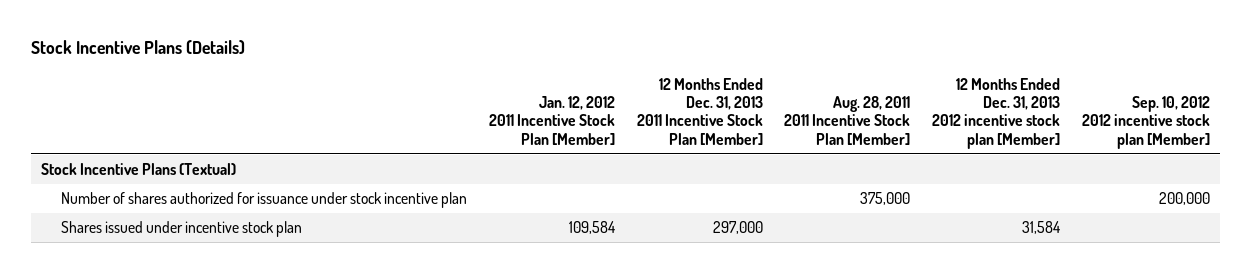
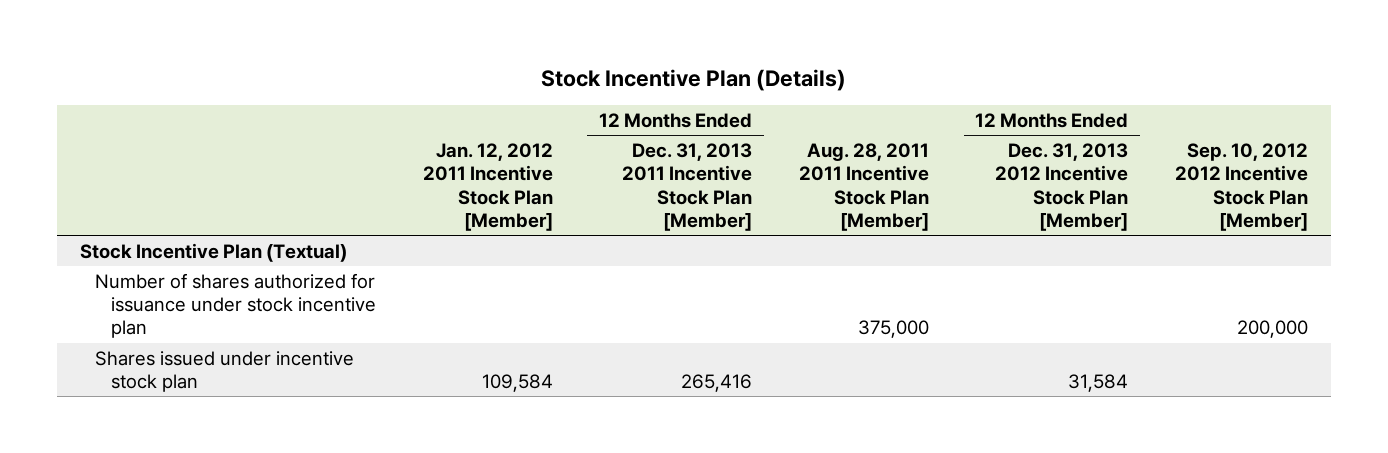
- Stock Incentive Plans (Details)
+ Stock Incentive Plan (Details)
- | Jan. 12, 2012 2011 Incentive Stock Plan [Member] | 12 Months Ended Dec. 31, 2013 2011 Incentive Stock Plan [Member] | Aug. 28, 2011 2011 Incentive Stock Plan [Member] | 12 Months Ended Dec. 31, 2013 2012 incentive stock plan [Member] | Sep. 10, 2012 2012 incentive stock plan [Member]
+ | Jan. 12, 2012 2011 Incentive Stock Plan [Member] | 12 Months Ended Dec. 31, 2013 2011 Incentive Stock Plan [Member] | Aug. 28, 2011 2011 Incentive Stock Plan [Member] | 12 Months Ended Dec. 31, 2013 2012 Incentive Stock Plan [Member] | Sep. 10, 2012 2012 Incentive Stock Plan [Member]
- Stock Incentive Plans (Textual)
+ Stock Incentive Plan (Textual)
- Shares issued under incentive stock plan | 109,584 | 297,000 | | 31,584 |
+ Shares issued under incentive stock plan | 109,584 | 265,416 | | 31,584 |

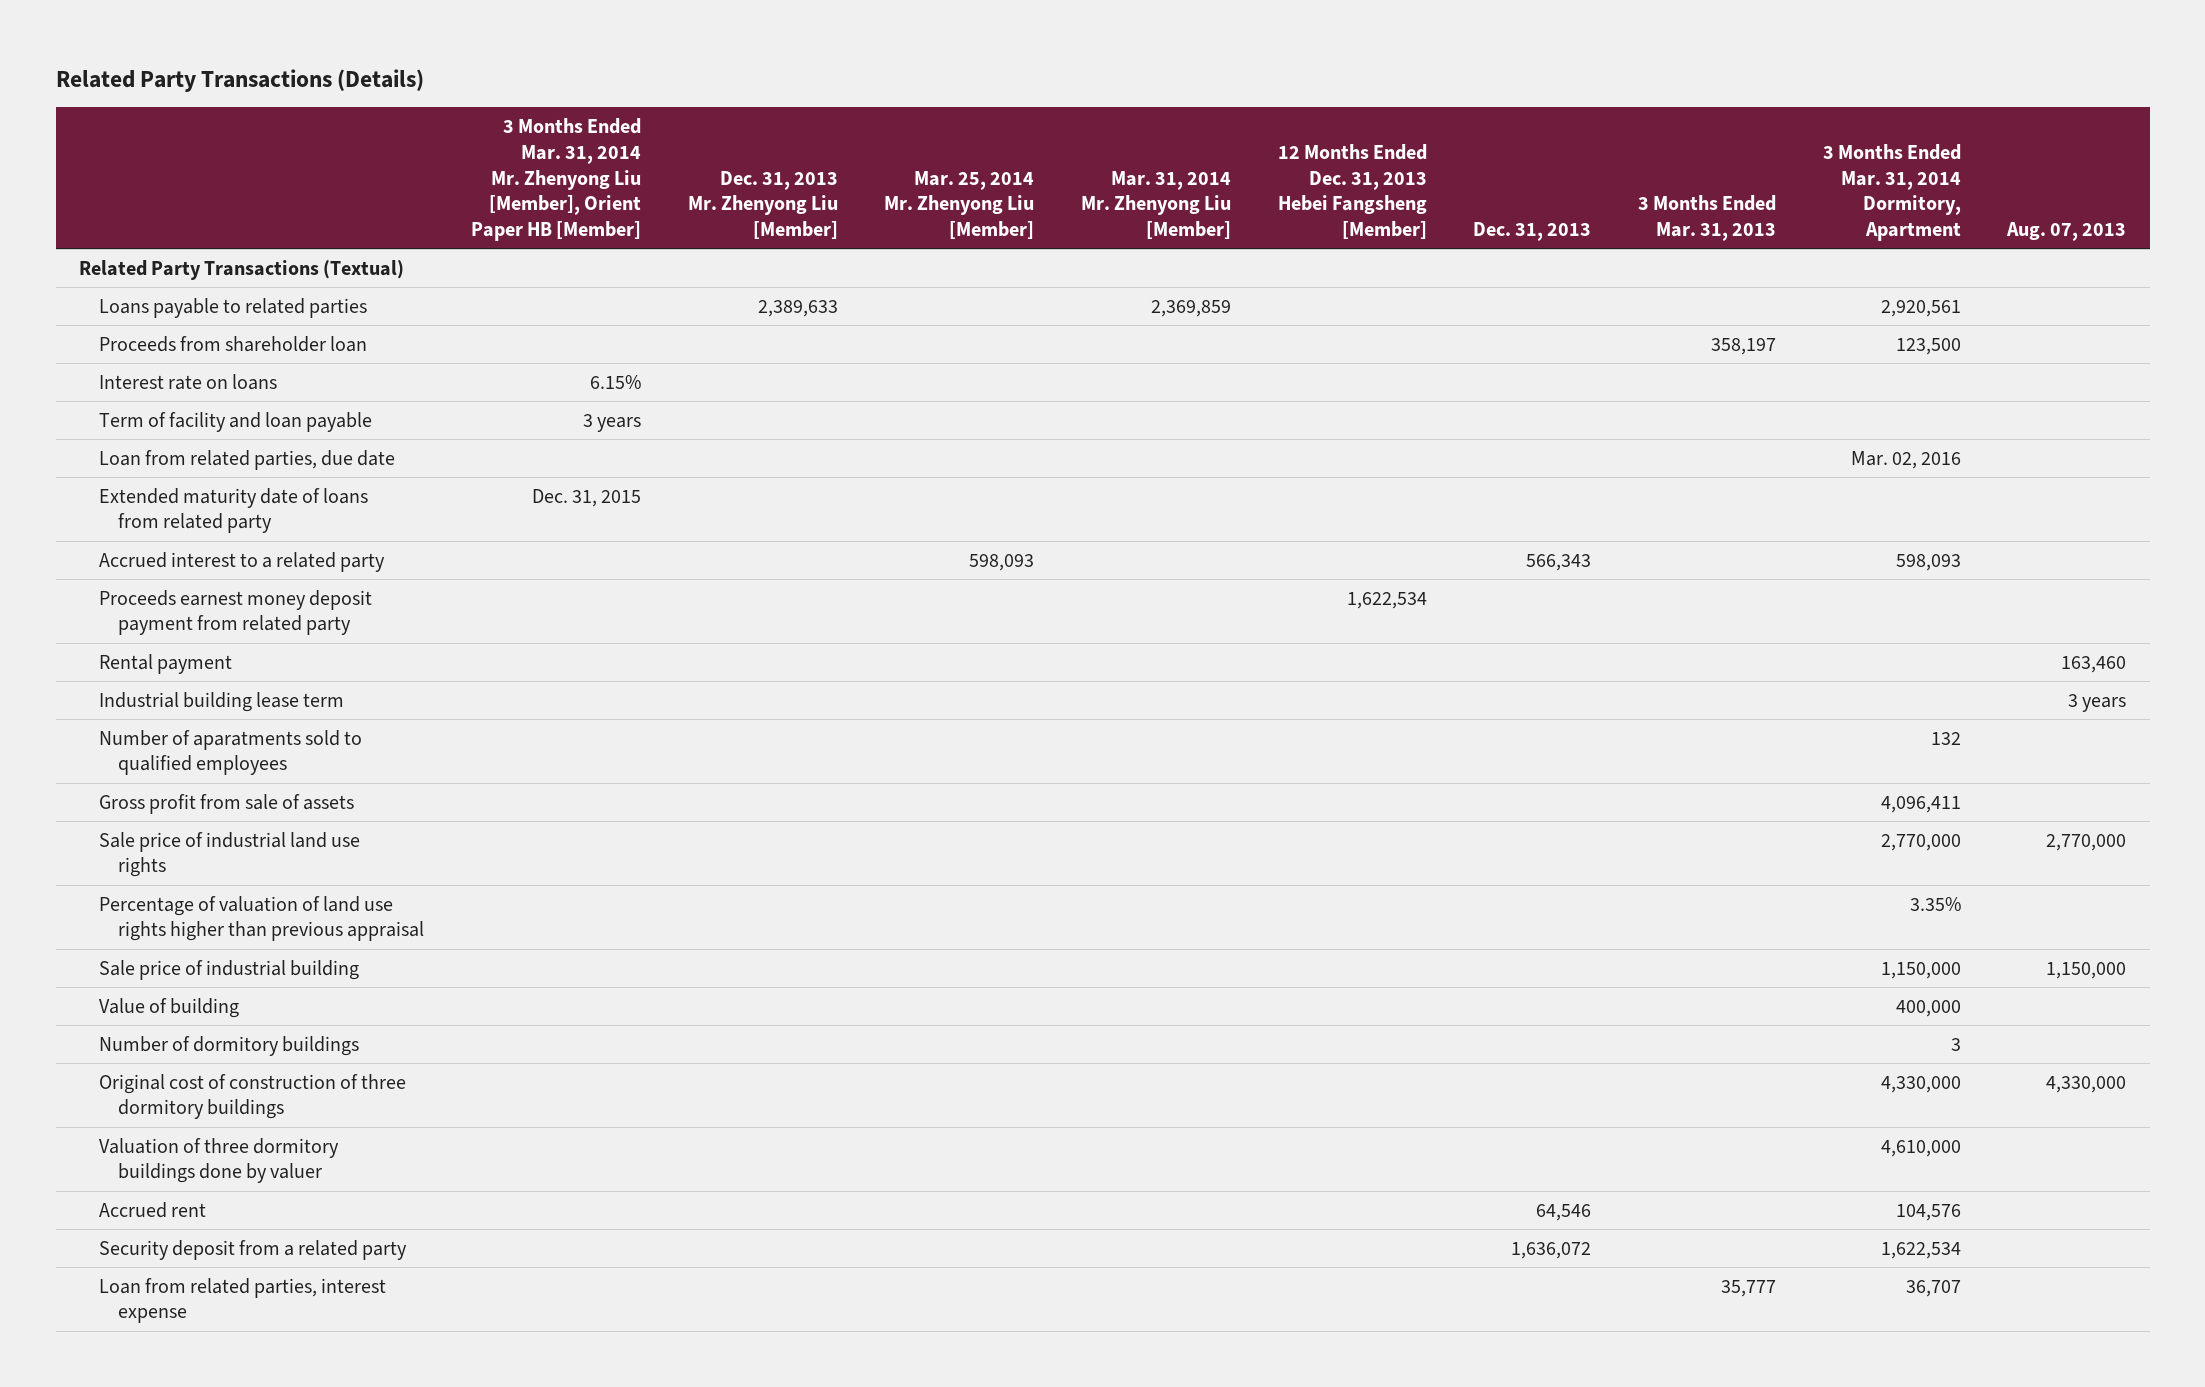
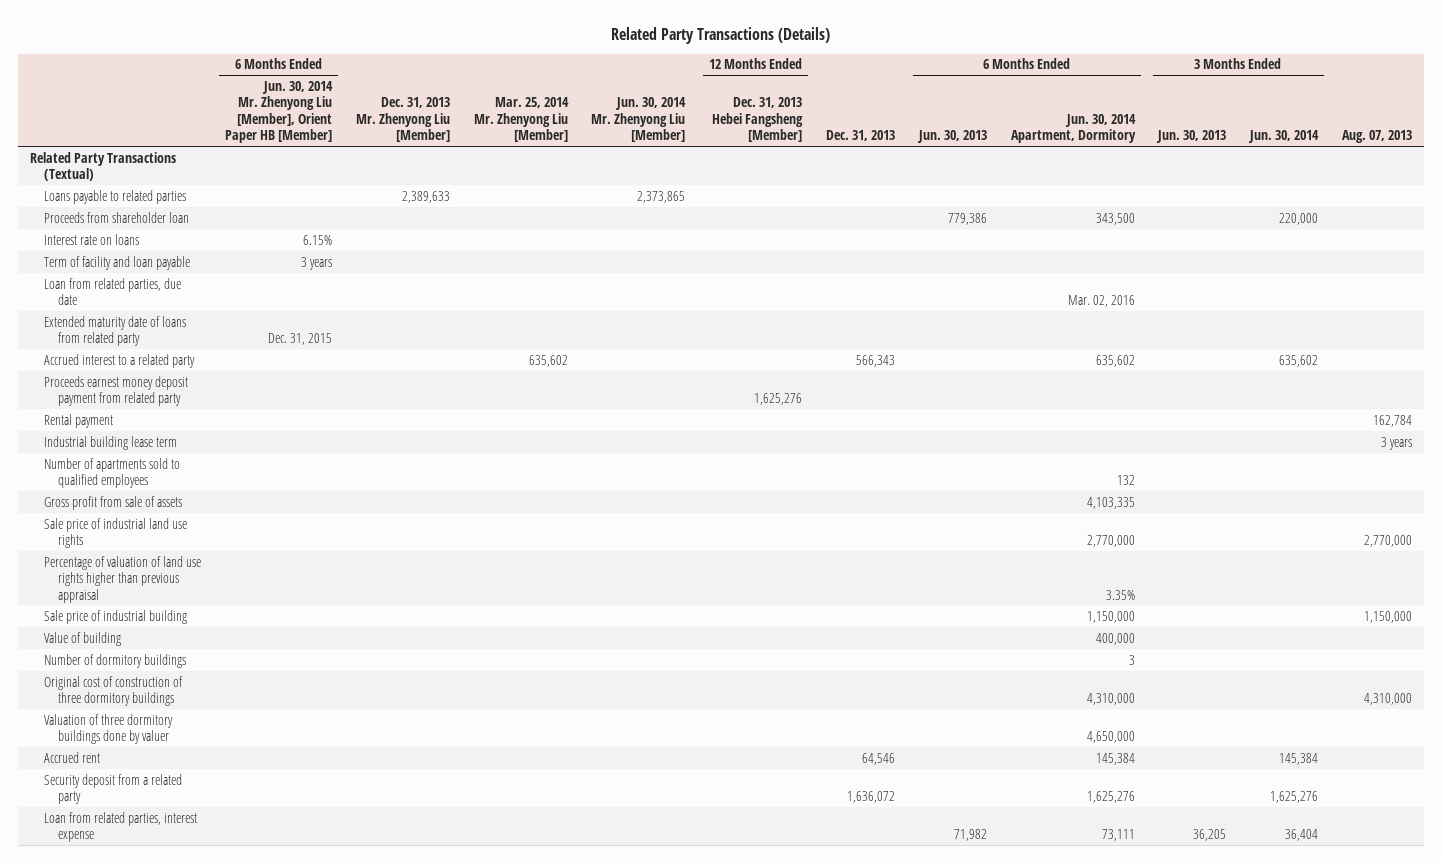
- | 3 Months Ended Mar. 31, 2014 Mr. Zhenyong Liu [Member], Orient Paper HB [Member] | Dec. 31, 2013 Mr. Zhenyong Liu [Member] | Mar. 25, 2014 Mr. Zhenyong Liu [Member] | Mar. 31, 2014 Mr. Zhenyong Liu [Member] | 12 Months Ended Dec. 31, 2013 Hebei Fangsheng [Member] | Dec. 31, 2013 | 3 Months Ended Mar. 31, 2013 | 3 Months Ended Mar. 31, 2014 Dormitory, Apartment | Aug. 07, 2013
+ | 6 Months Ended Jun. 30, 2014 Mr. Zhenyong Liu [Member], Orient Paper HB [Member] | Dec. 31, 2013 Mr. Zhenyong Liu [Member] | Mar. 25, 2014 Mr. Zhenyong Liu [Member] | Jun. 30, 2014 Mr. Zhenyong Liu [Member] | 12 Months Ended Dec. 31, 2013 Hebei Fangsheng [Member] | Dec. 31, 2013 | 6 Months Ended Jun. 30, 2013 | 6 Months Ended Jun. 30, 2014 Apartment, Dormitory | 3 Months Ended Jun. 30, 2013 | 3 Months Ended Jun. 30, 2014 | Aug. 07, 2013
- Accrued interest to a related party | | | 598,093 | | | 566,343 | | 598,093 |
- Proceeds earnest money deposit payment from related party | | | | | 1,622,534 | | | |
- Rental payment | | | | | | | | | 163,460
+ Accrued interest to a related party | | | 635,602 | | | 566,343 | | 635,602 | | 635,602 |
+ Proceeds earnest money deposit payment from related party | | | | | 1,625,276 | | | | | |
+ Rental payment | | | | | | | | | | | 162,784
- Number of aparatments sold to qualified employees | | | | | | | | 132 |
+ Number of apartments sold to qualified employees | | | | | | | | 132 | | |
- Original cost of construction of three dormitory buildings | | | | | | | | 4,330,000 | 4,330,000
+ Original cost of construction of three dormitory buildings | | | | | | | | 4,310,000 | | | 4,310,000

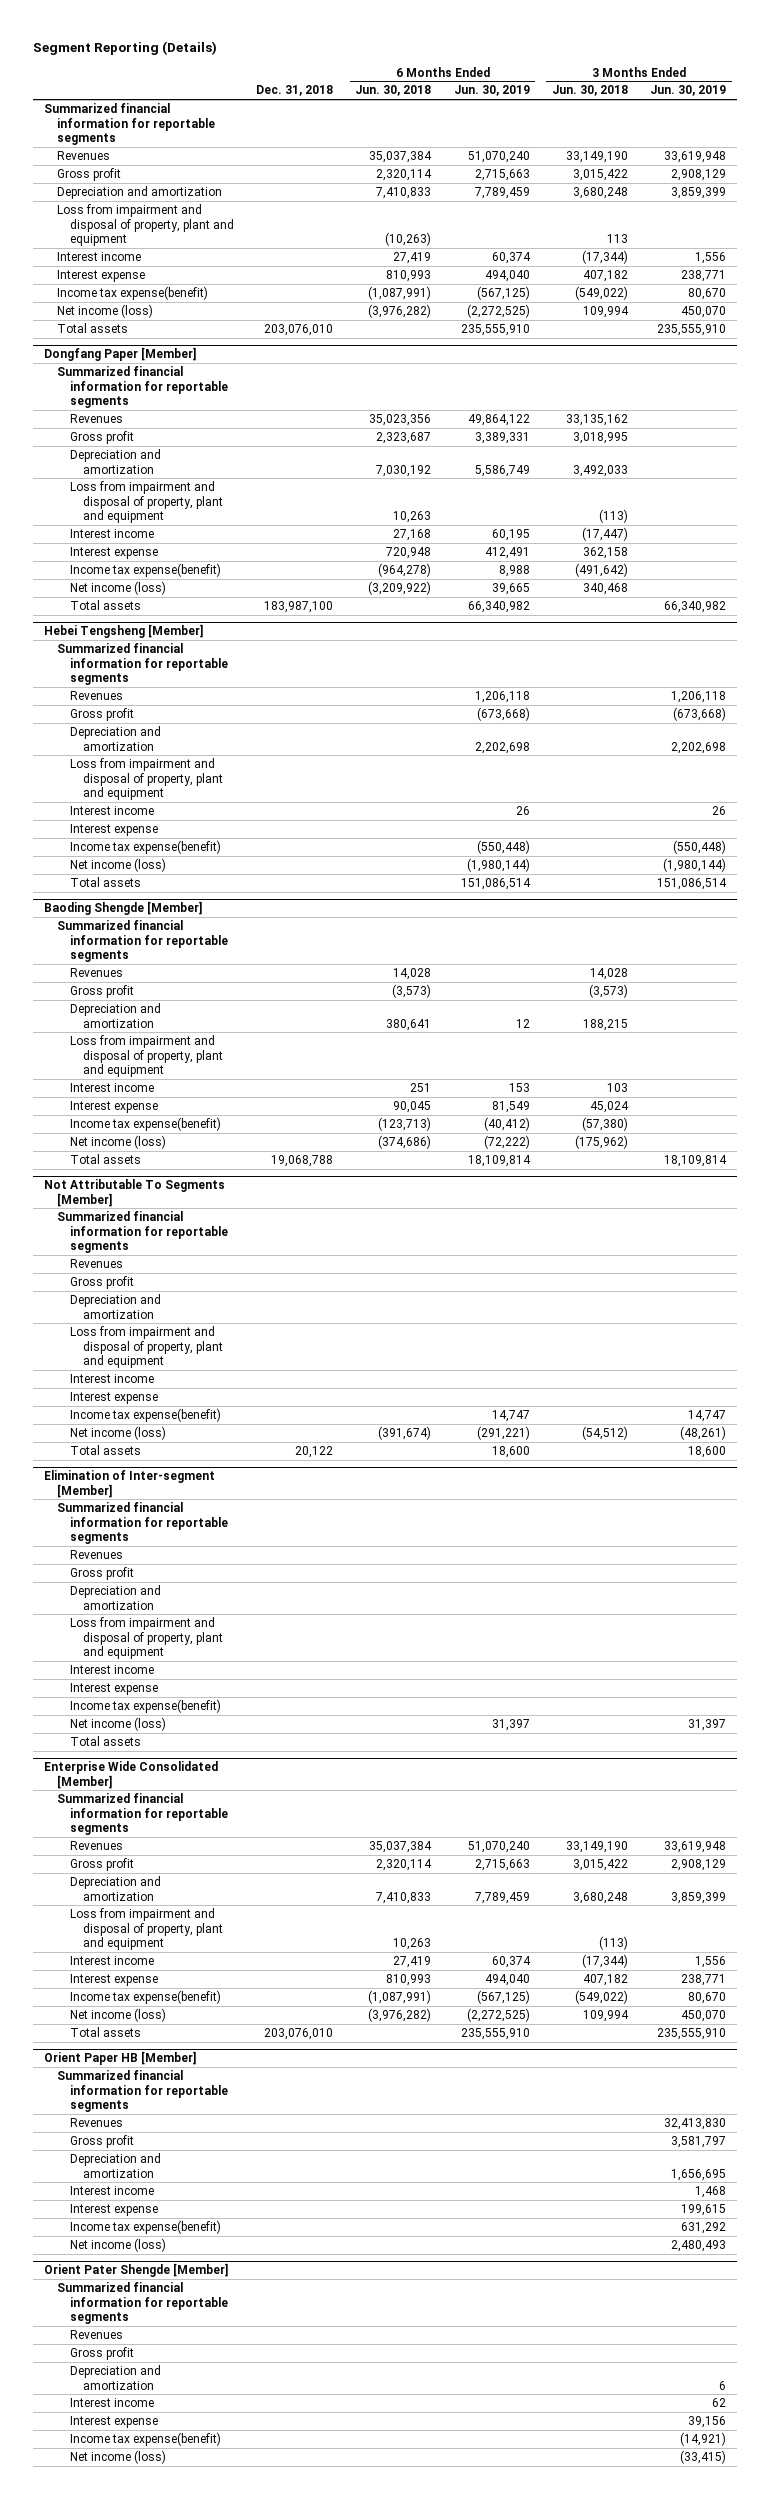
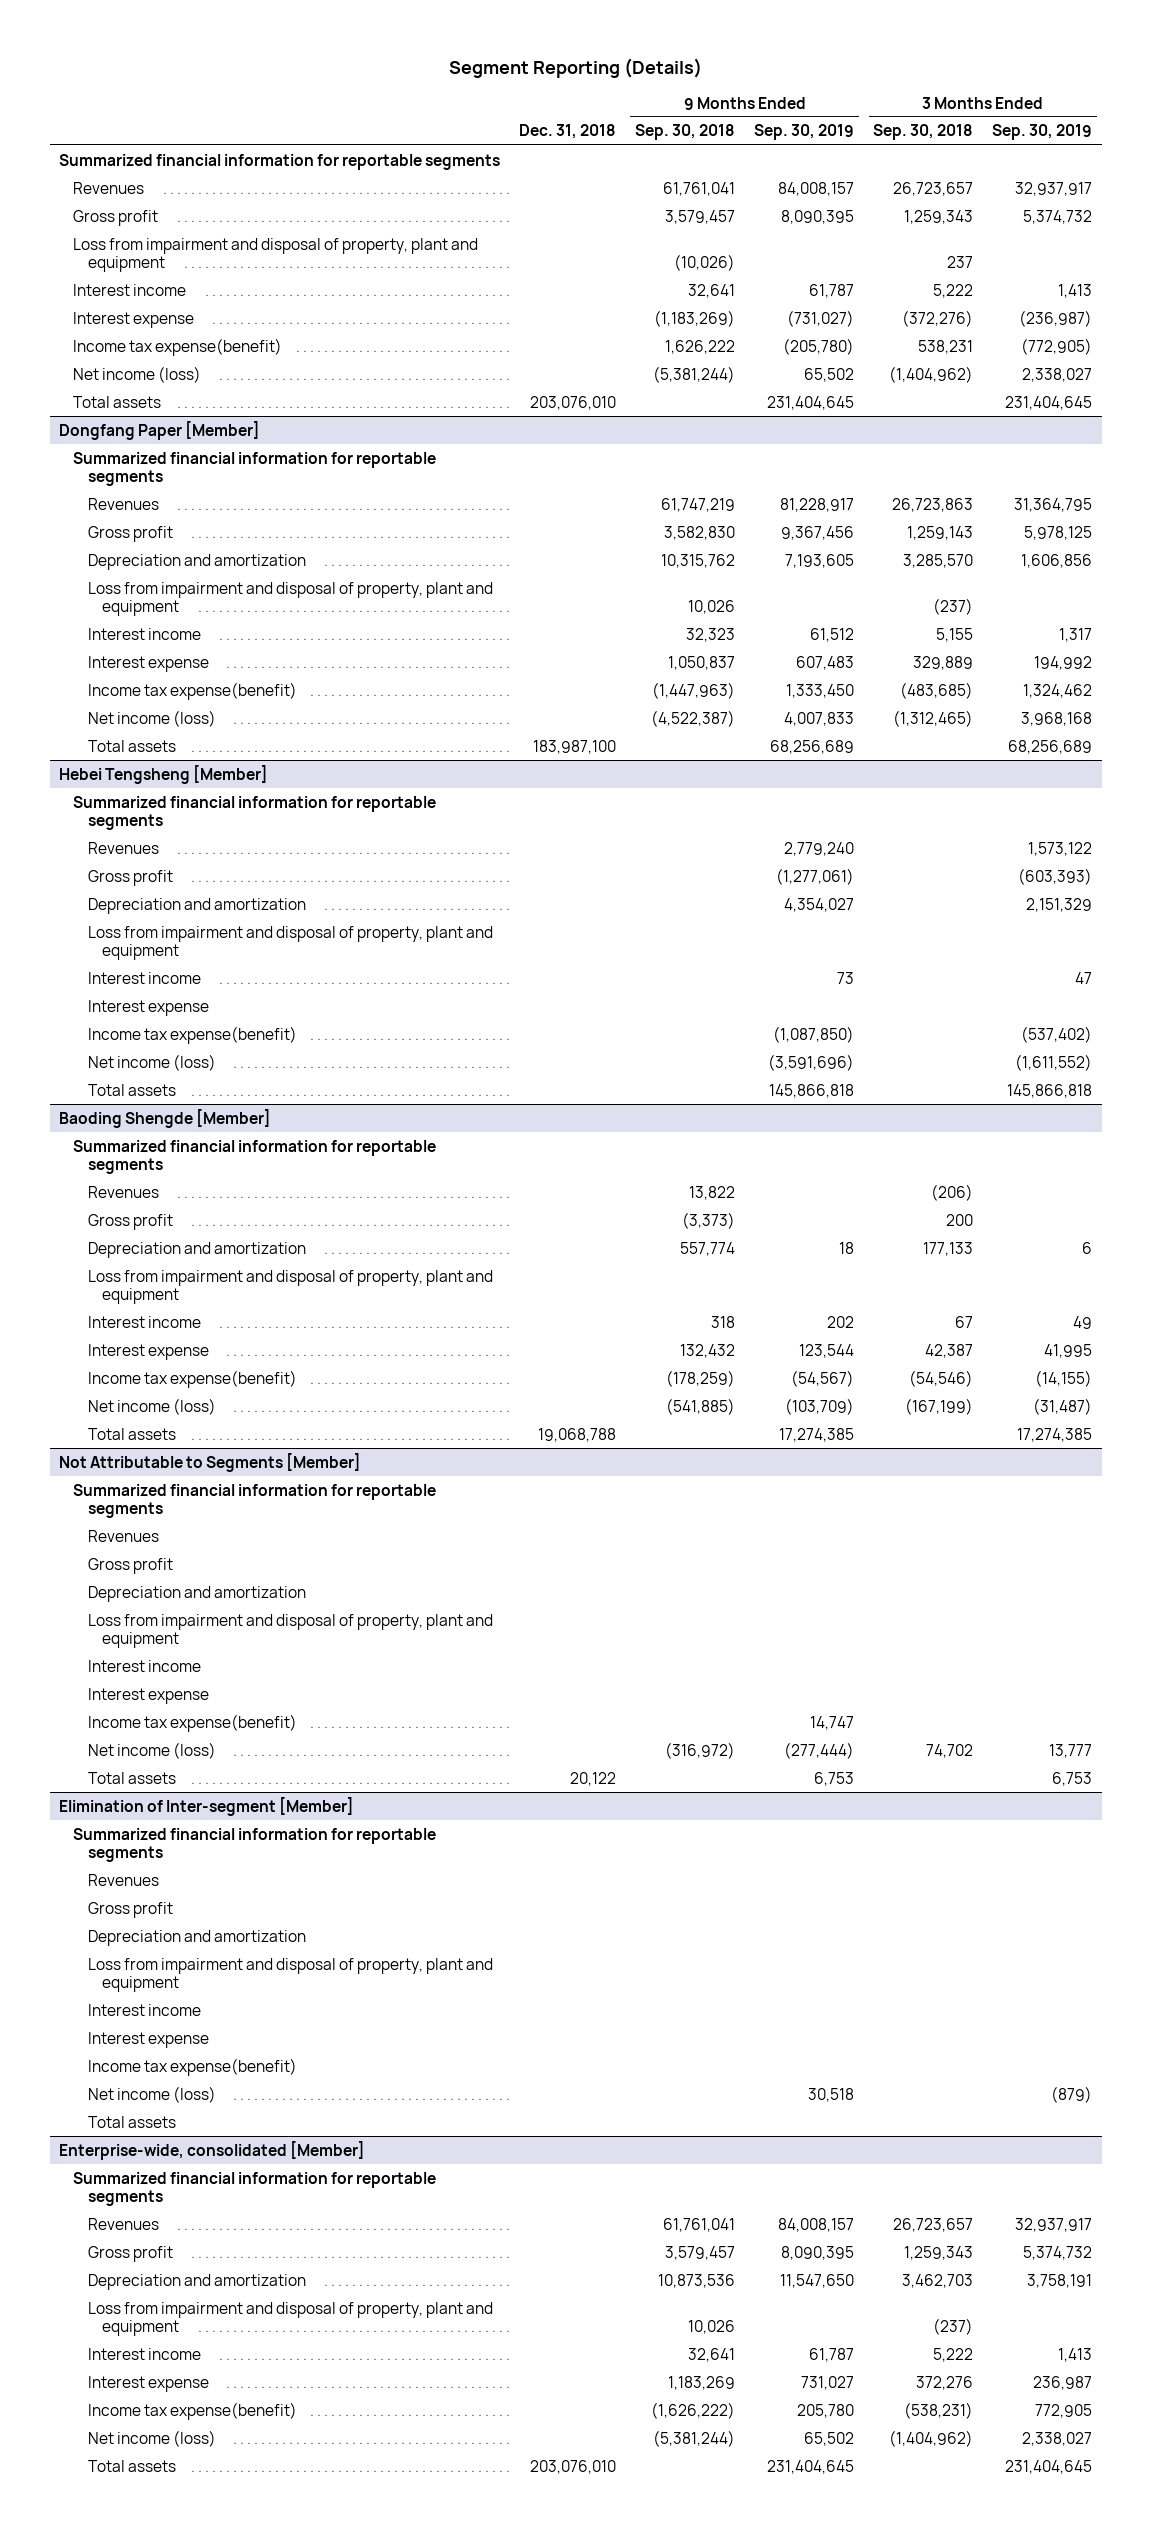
- | Dec. 31, 2018 | 6 Months Ended Jun. 30, 2018 | 6 Months Ended Jun. 30, 2019 | 3 Months Ended Jun. 30, 2018 | 3 Months Ended Jun. 30, 2019
+ | Dec. 31, 2018 | 9 Months Ended Sep. 30, 2018 | 9 Months Ended Sep. 30, 2019 | 3 Months Ended Sep. 30, 2018 | 3 Months Ended Sep. 30, 2019
- Depreciation and amortization | | 7,410,833 | 7,789,459 | 3,680,248 | 3,859,399
- Not Attributable To Segments [Member]
+ Not Attributable to Segments [Member]
- Enterprise Wide Consolidated [Member]
+ Enterprise-wide, consolidated [Member]
- Orient Paper HB [Member]
- Summarized financial information for reportable segments
- Revenues | | | | | 32,413,830
- Gross profit | | | | | 3,581,797
- Depreciation and amortization | | | | | 1,656,695
- Interest income | | | | | 1,468
- Interest expense | | | | | 199,615
- Income tax expense(benefit) | | | | | 631,292
- Net income (loss) | | | | | 2,480,493
- Orient Pater Shengde [Member]
- Summarized financial information for reportable segments
- Revenues
- Gross profit
- Depreciation and amortization | | | | | 6
- Interest income | | | | | 62
- Interest expense | | | | | 39,156
- Income tax expense(benefit) | | | | | (14,921)
- Net income (loss) | | | | | (33,415)

